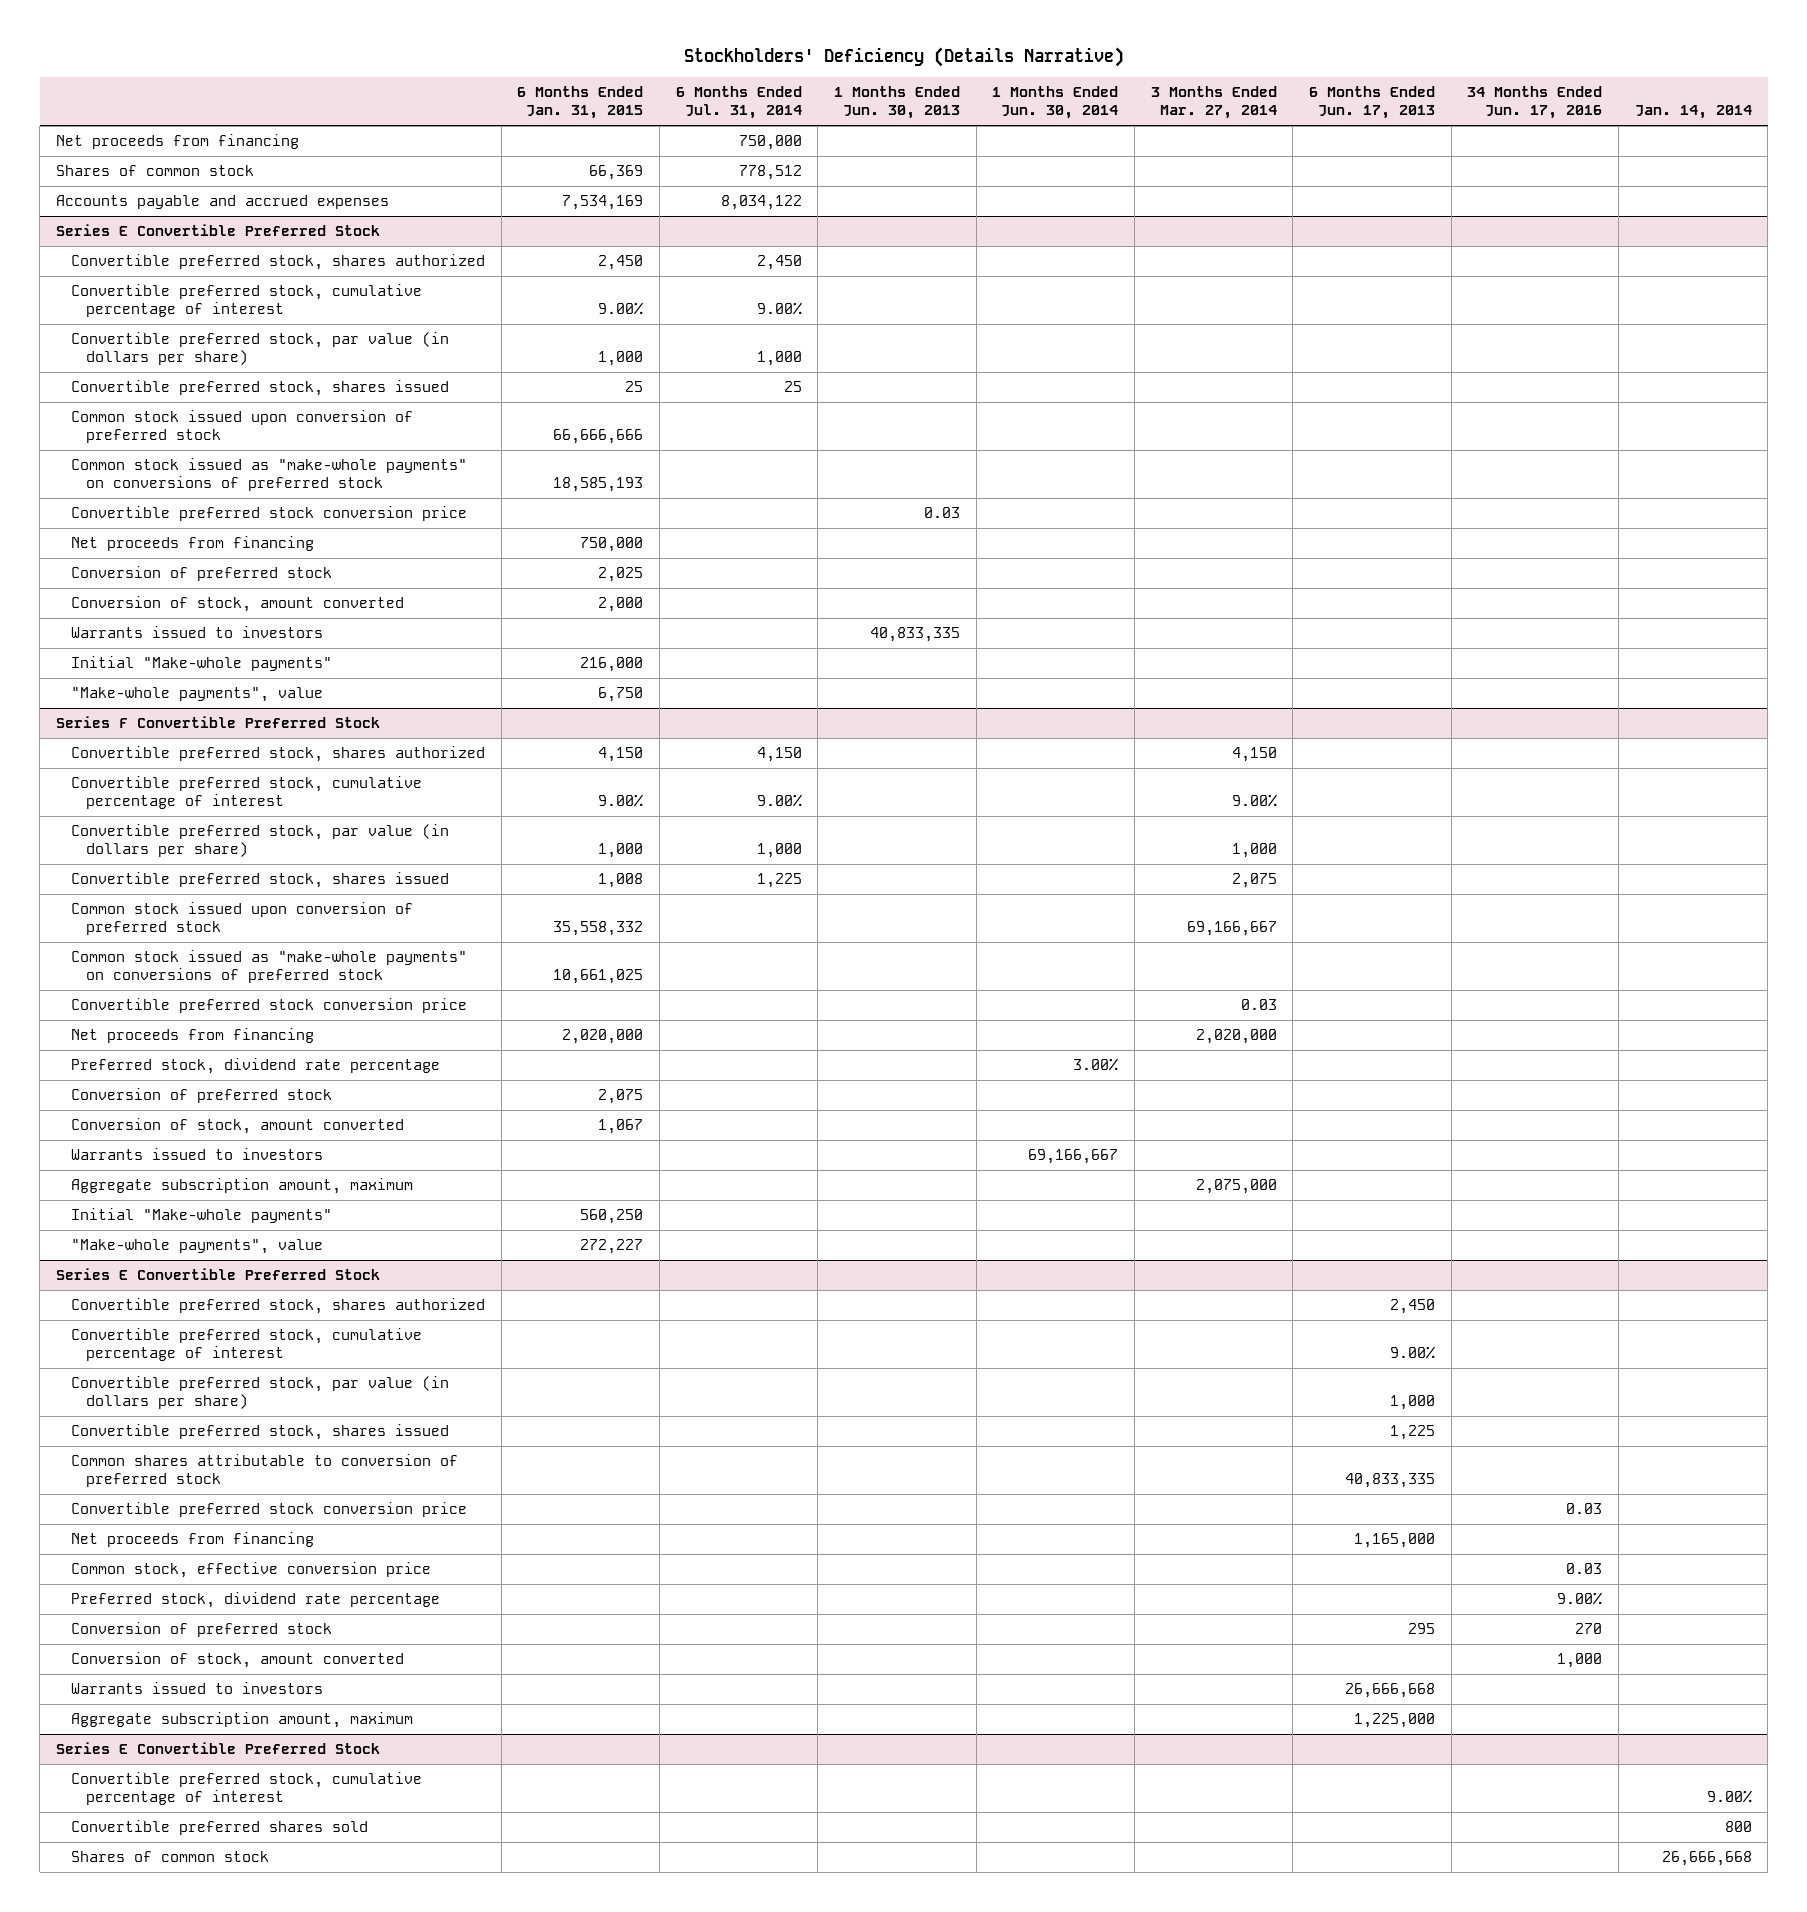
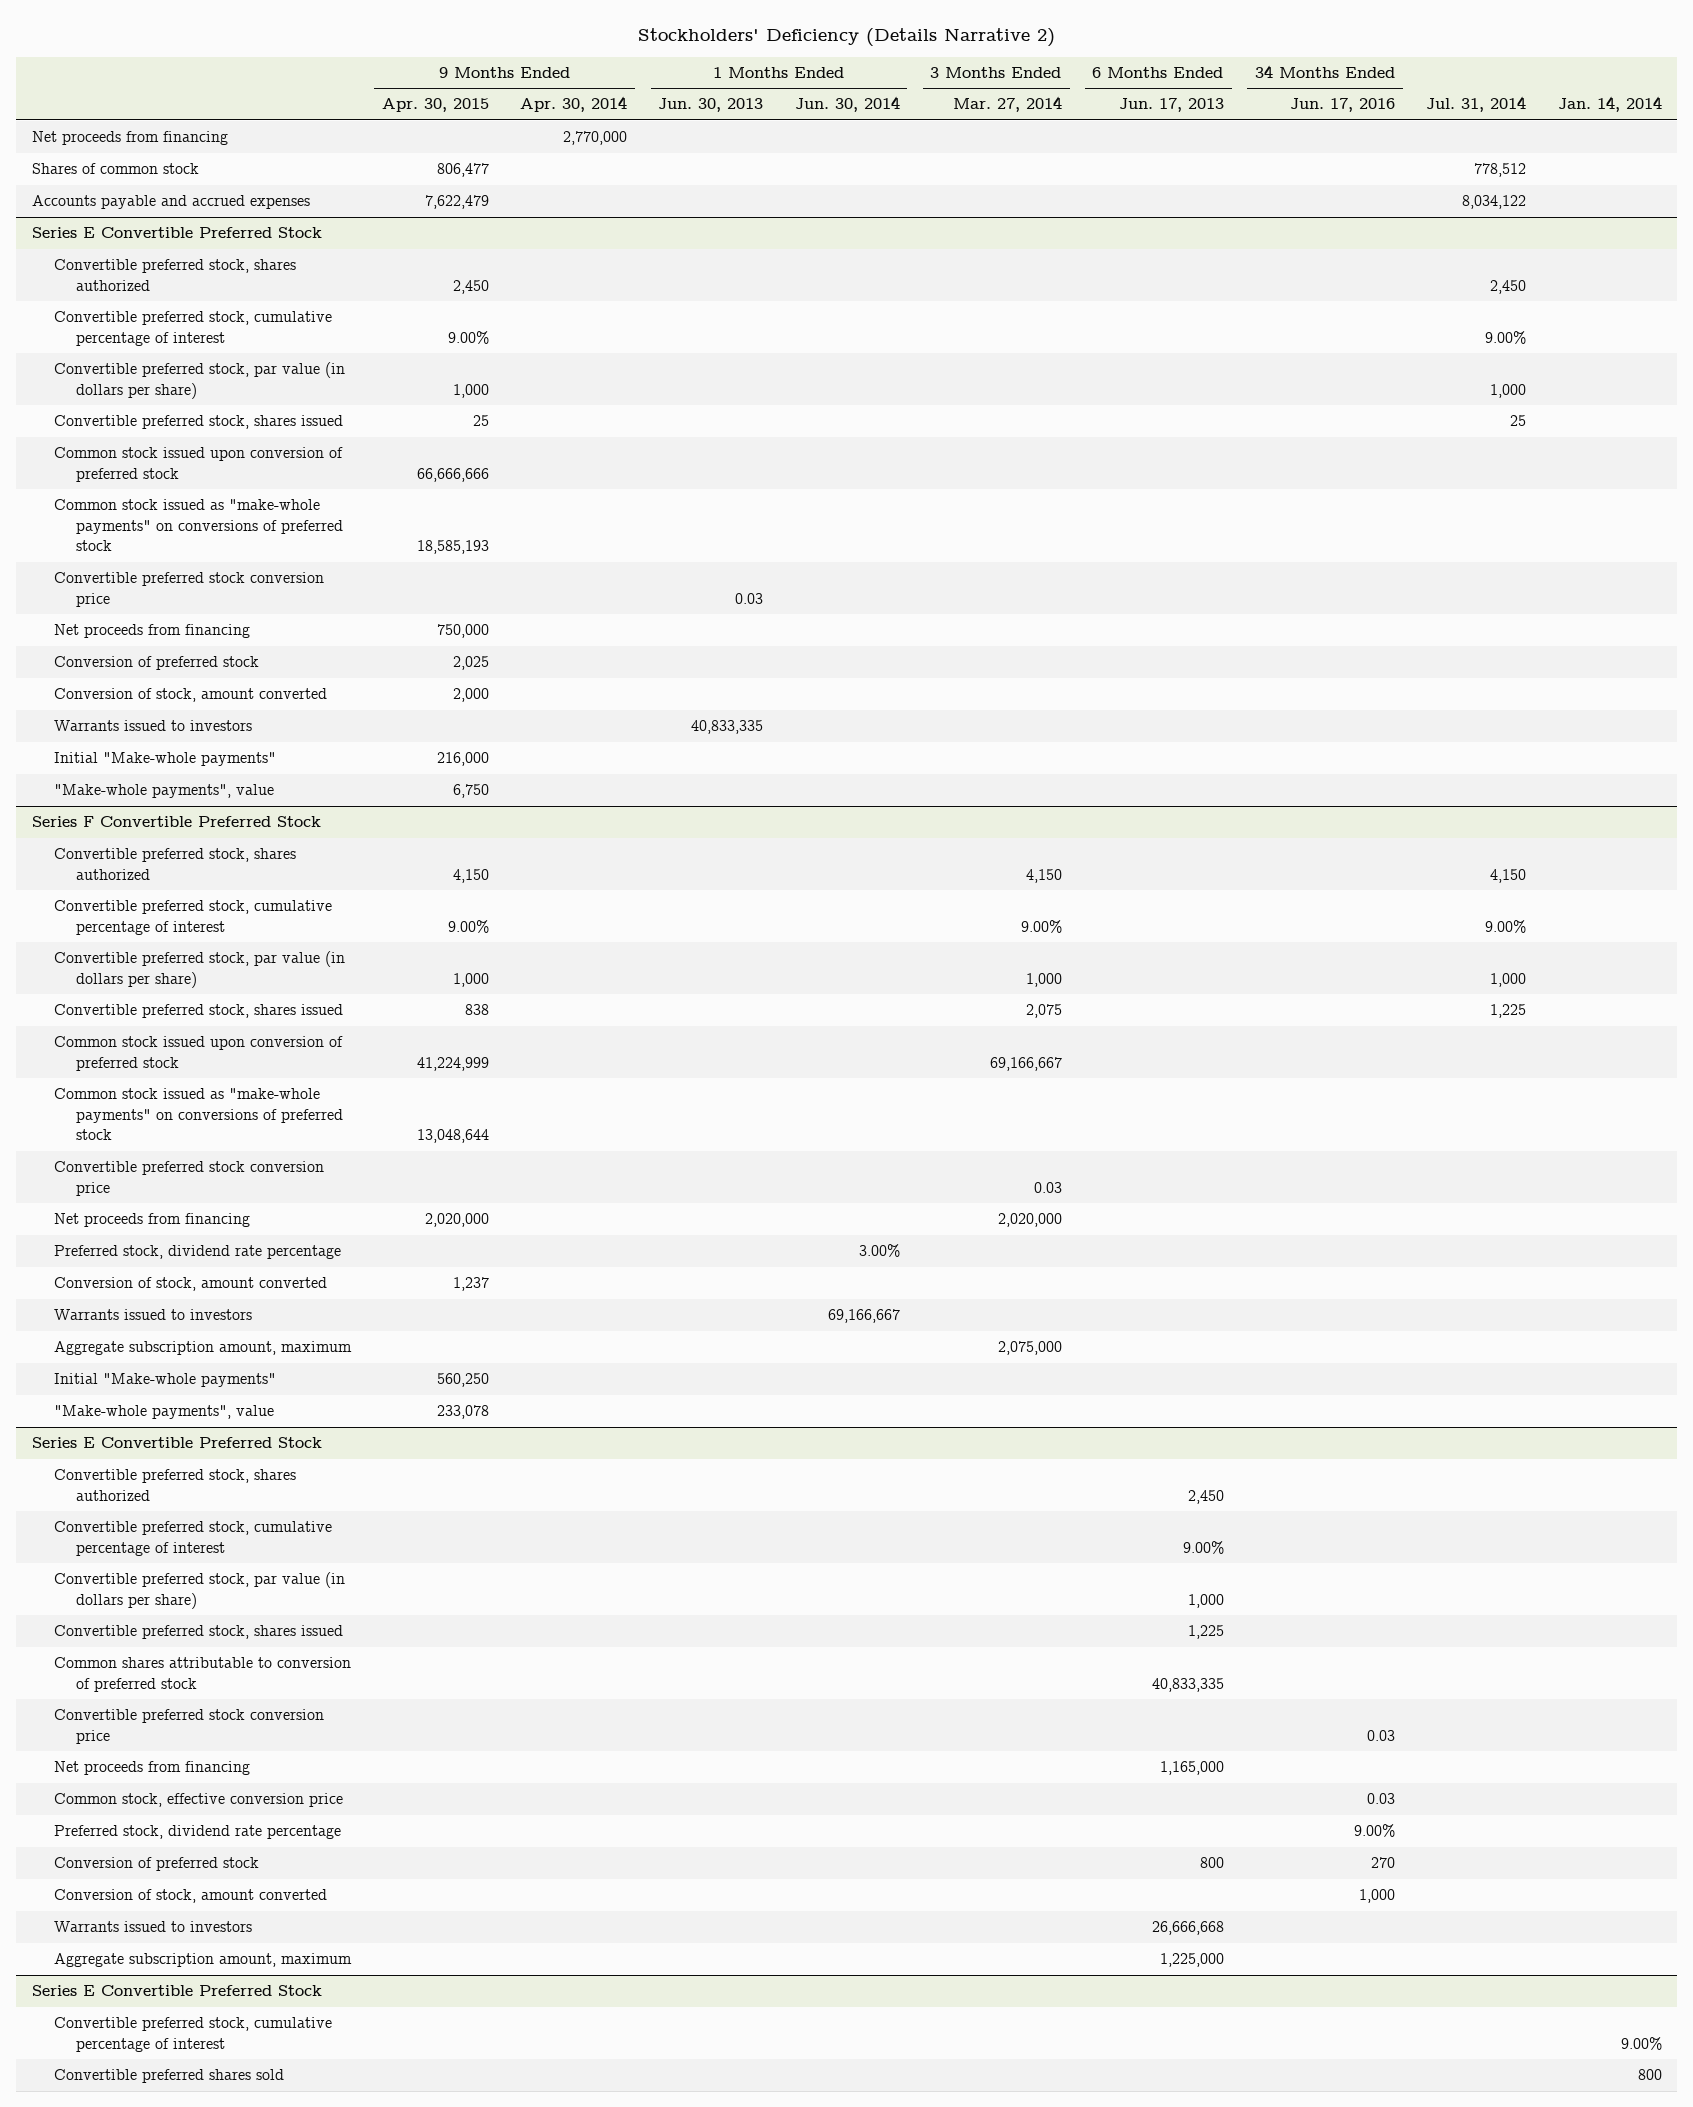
- Stockholders' Deficiency (Details Narrative)
+ Stockholders' Deficiency (Details Narrative 2)
- | 6 Months Ended Jan. 31, 2015 | 6 Months Ended Jul. 31, 2014 | 1 Months Ended Jun. 30, 2013 | 1 Months Ended Jun. 30, 2014 | 3 Months Ended Mar. 27, 2014 | 6 Months Ended Jun. 17, 2013 | 34 Months Ended Jun. 17, 2016 | Jan. 14, 2014
+ | 9 Months Ended Apr. 30, 2015 | 9 Months Ended Apr. 30, 2014 | 1 Months Ended Jun. 30, 2013 | 1 Months Ended Jun. 30, 2014 | 3 Months Ended Mar. 27, 2014 | 6 Months Ended Jun. 17, 2013 | 34 Months Ended Jun. 17, 2016 | Jul. 31, 2014 | Jan. 14, 2014
@ Series F Convertible Preferred Stock
- Conversion of preferred stock | 2,075 | | | | | | |
@ Series E Convertible Preferred Stock
- Conversion of preferred stock | | | | | | 295 | 270 |
+ Conversion of preferred stock | | | | | | 800 | 270 | |
- Shares of common stock | | | | | | | | 26,666,668

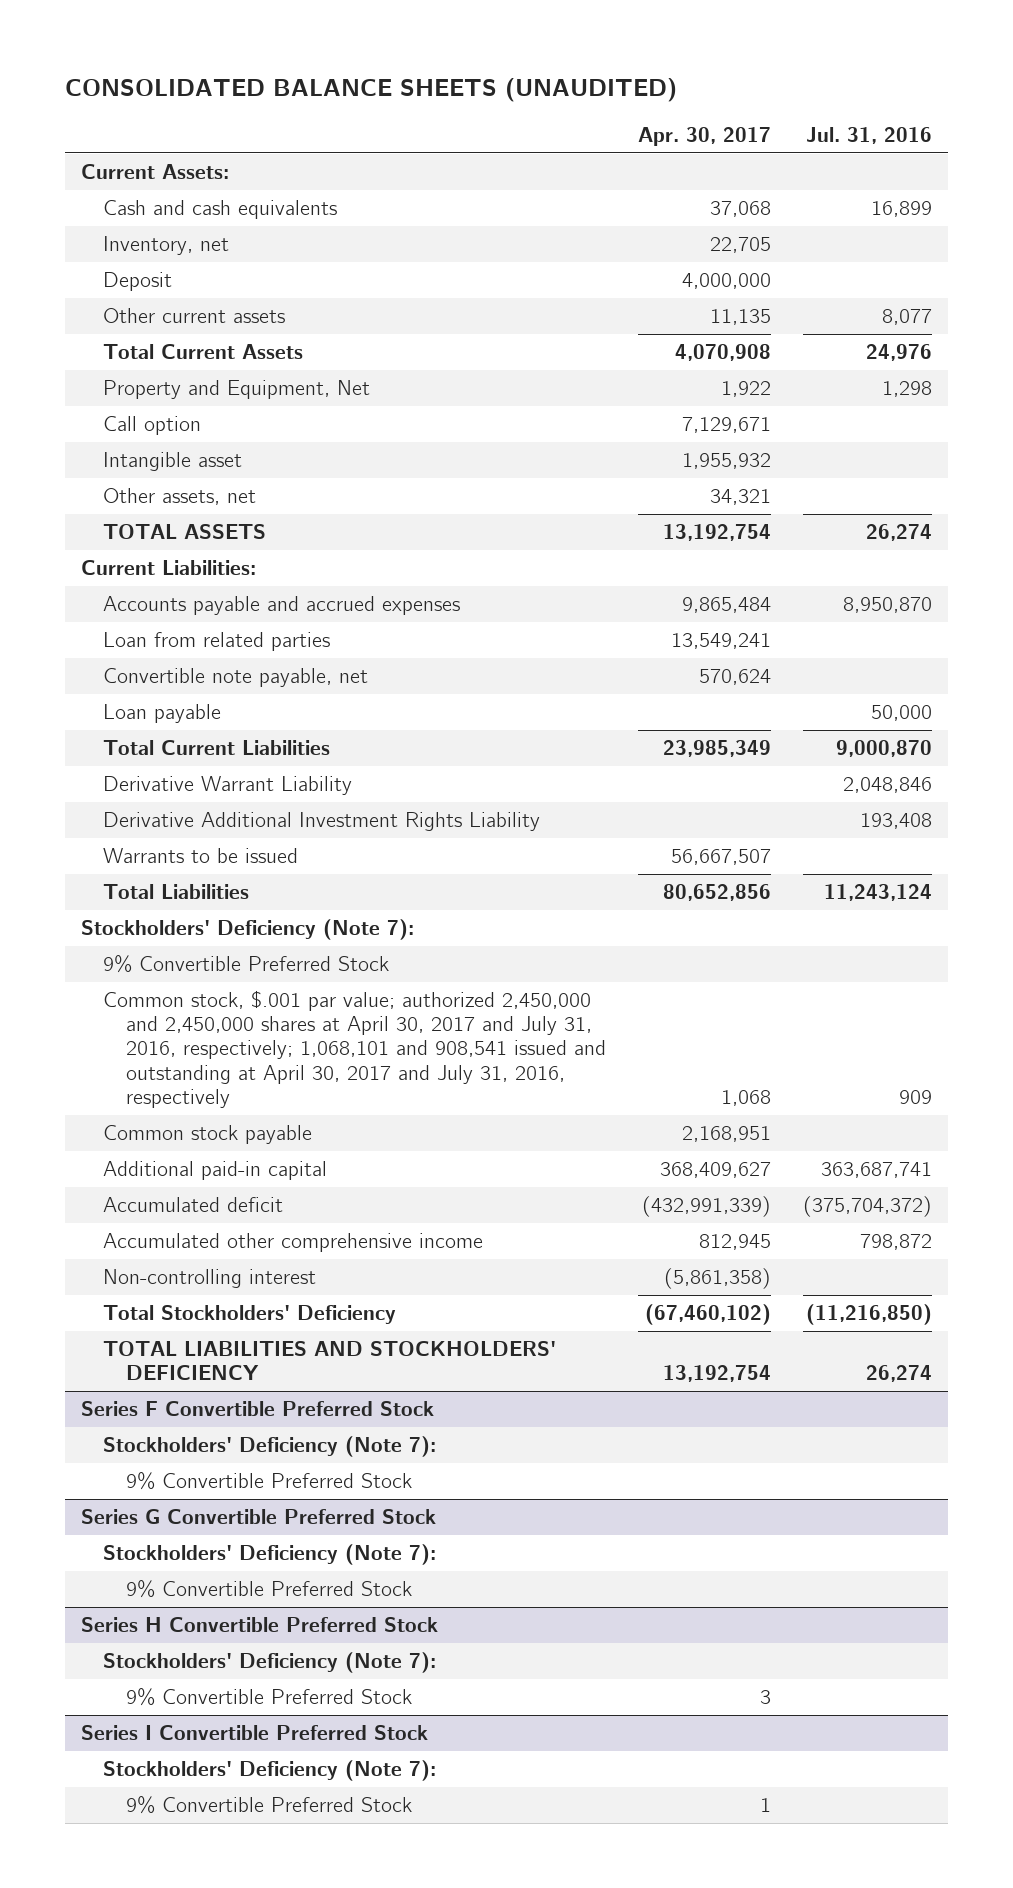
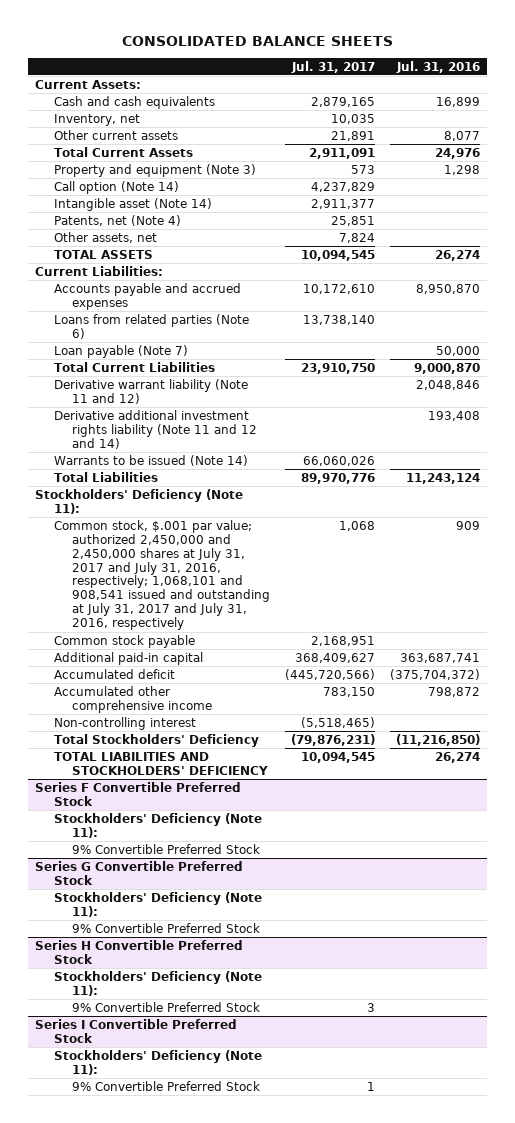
- CONSOLIDATED BALANCE SHEETS (UNAUDITED)
+ CONSOLIDATED BALANCE SHEETS
- | Apr. 30, 2017 | Jul. 31, 2016
+ | Jul. 31, 2017 | Jul. 31, 2016
- Deposit | 4,000,000 |
- Property and Equipment, Net | 1,922 | 1,298
- Call option | 7,129,671 |
- Intangible asset | 1,955,932 |
+ Property and equipment (Note 3) | 573 | 1,298
+ Call option (Note 14) | 4,237,829 |
+ Intangible asset (Note 14) | 2,911,377 |
+ Patents, net (Note 4) | 25,851 |
- Loan from related parties | 13,549,241 |
- Convertible note payable, net | 570,624 |
- Loan payable | | 50,000
+ Loans from related parties (Note 6) | 13,738,140 |
+ Loan payable (Note 7) | | 50,000
- Derivative Warrant Liability | | 2,048,846
- Derivative Additional Investment Rights Liability | | 193,408
- Warrants to be issued | 56,667,507 |
+ Derivative warrant liability (Note 11 and 12) | | 2,048,846
+ Derivative additional investment rights liability (Note 11 and 12 and 14) | | 193,408
+ Warrants to be issued (Note 14) | 66,060,026 |
- Stockholders' Deficiency (Note 7):
- 9% Convertible Preferred Stock
- Common stock, $.001 par value; authorized 2,450,000 and 2,450,000 shares at April 30, 2017 and July 31, 2016, respectively; 1,068,101 and 908,541 issued and outstanding at April 30, 2017 and July 31, 2016, respectively | 1,068 | 909
+ Stockholders' Deficiency (Note 11):
+ Common stock, $.001 par value; authorized 2,450,000 and 2,450,000 shares at July 31, 2017 and July 31, 2016, respectively; 1,068,101 and 908,541 issued and outstanding at July 31, 2017 and July 31, 2016, respectively | 1,068 | 909
@ Series F Convertible Preferred Stock
- Stockholders' Deficiency (Note 7):
+ Stockholders' Deficiency (Note 11):
@ Series G Convertible Preferred Stock
- Stockholders' Deficiency (Note 7):
+ Stockholders' Deficiency (Note 11):
@ Series H Convertible Preferred Stock
- Stockholders' Deficiency (Note 7):
+ Stockholders' Deficiency (Note 11):
@ Series I Convertible Preferred Stock
- Stockholders' Deficiency (Note 7):
+ Stockholders' Deficiency (Note 11):

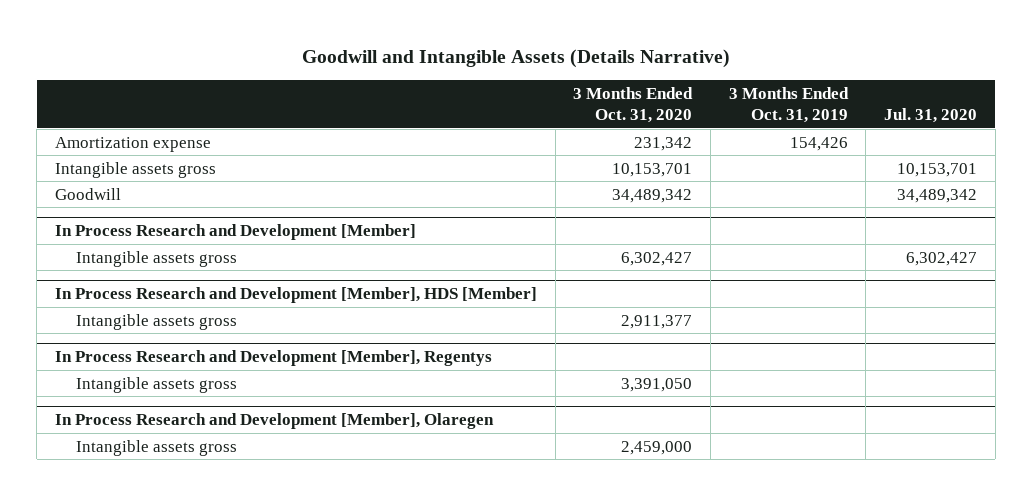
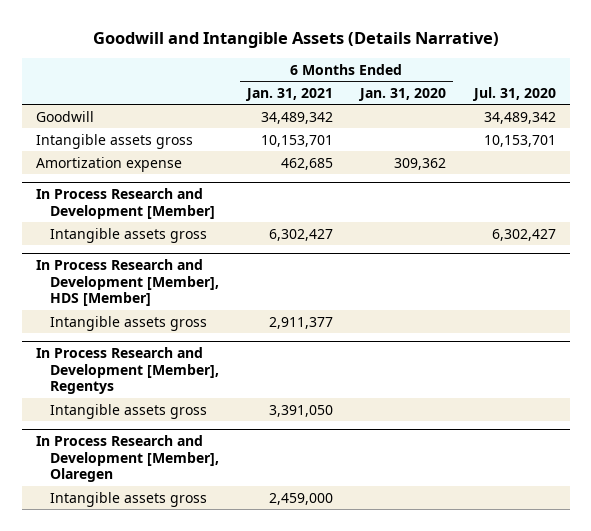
- | 3 Months Ended Oct. 31, 2020 | 3 Months Ended Oct. 31, 2019 | Jul. 31, 2020
+ | 6 Months Ended Jan. 31, 2021 | 6 Months Ended Jan. 31, 2020 | Jul. 31, 2020
moved down: Intangible assets gross | 10,153,701 | | 10,153,701
moved down: Amortization expense | 462,685 | 309,362 |

